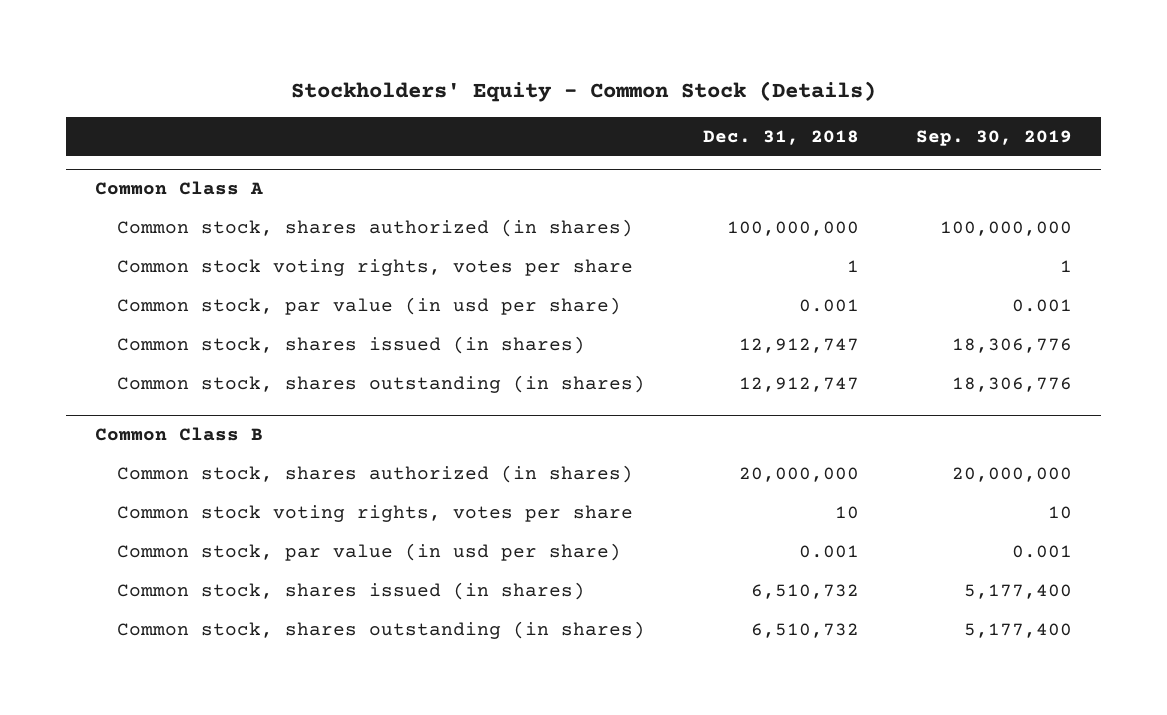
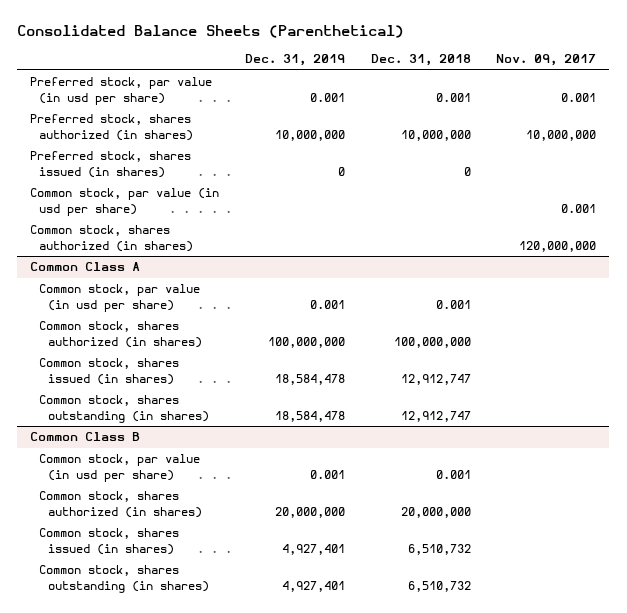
- Stockholders' Equity - Common Stock (Details)
+ Consolidated Balance Sheets (Parenthetical)
- | Dec. 31, 2018 | Sep. 30, 2019
+ | Dec. 31, 2019 | Dec. 31, 2018 | Nov. 09, 2017
+ Preferred stock, par value (in usd per share) | 0.001 | 0.001 | 0.001
+ Preferred stock, shares authorized (in shares) | 10,000,000 | 10,000,000 | 10,000,000
+ Preferred stock, shares issued (in shares) | 0 | 0 |
+ Common stock, par value (in usd per share) | | | 0.001
+ Common stock, shares authorized (in shares) | | | 120,000,000
@ Common Class A
- Common stock voting rights, votes per share | 1 | 1
moved down: Common stock, shares authorized (in shares) | 100,000,000 | 100,000,000 |
@ Common Class B
- Common stock voting rights, votes per share | 10 | 10
moved down: Common stock, shares authorized (in shares) | 20,000,000 | 20,000,000 |

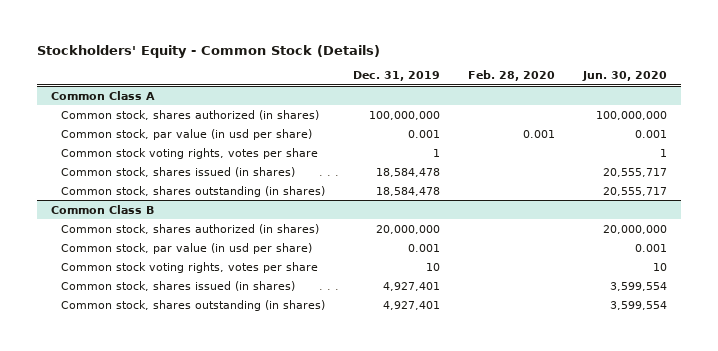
- Consolidated Balance Sheets (Parenthetical)
+ Stockholders' Equity - Common Stock (Details)
- | Dec. 31, 2019 | Dec. 31, 2018 | Nov. 09, 2017
+ | Dec. 31, 2019 | Feb. 28, 2020 | Jun. 30, 2020
- Preferred stock, par value (in usd per share) | 0.001 | 0.001 | 0.001
- Preferred stock, shares authorized (in shares) | 10,000,000 | 10,000,000 | 10,000,000
- Preferred stock, shares issued (in shares) | 0 | 0 |
- Common stock, par value (in usd per share) | | | 0.001
- Common stock, shares authorized (in shares) | | | 120,000,000
@ Common Class A
moved down: Common stock, par value (in usd per share) | 0.001 | 0.001 | 0.001
+ Common stock voting rights, votes per share | 1 | | 1
@ Common Class B
moved down: Common stock, par value (in usd per share) | 0.001 | | 0.001
+ Common stock voting rights, votes per share | 10 | | 10

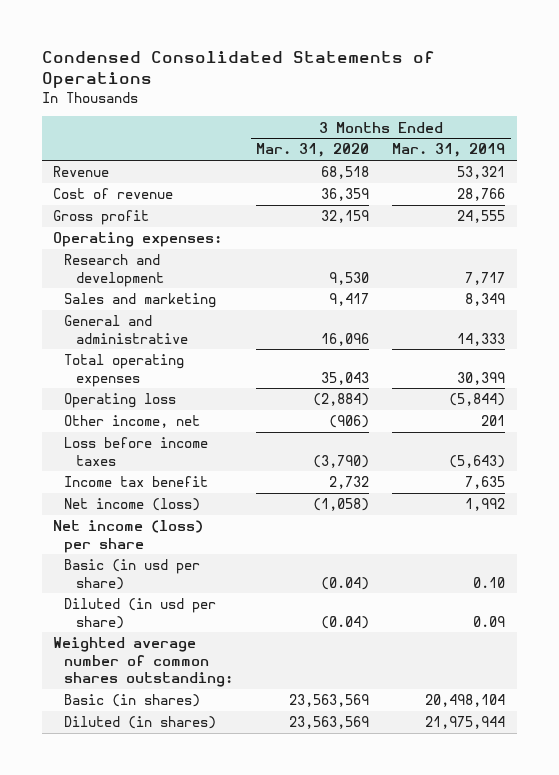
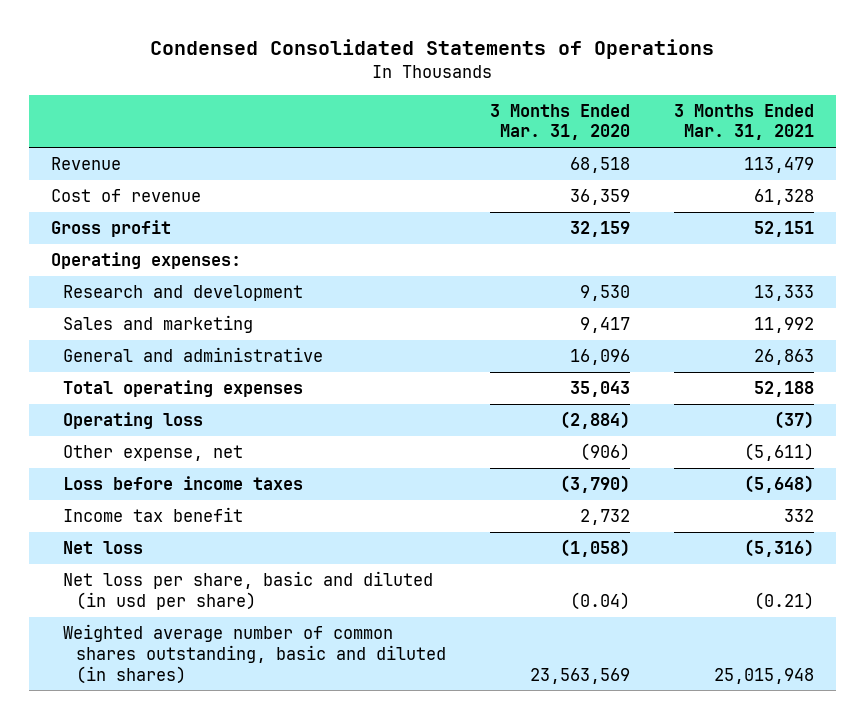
- | 3 Months Ended Mar. 31, 2020 | 3 Months Ended Mar. 31, 2019
+ | 3 Months Ended Mar. 31, 2020 | 3 Months Ended Mar. 31, 2021
- Other income, net | (906) | 201
+ Other expense, net | (906) | (5,611)
- Net income (loss) | (1,058) | 1,992
- Net income (loss) per share
- Basic (in usd per share) | (0.04) | 0.10
- Diluted (in usd per share) | (0.04) | 0.09
- Weighted average number of common shares outstanding:
- Basic (in shares) | 23,563,569 | 20,498,104
- Diluted (in shares) | 23,563,569 | 21,975,944
+ Net loss | (1,058) | (5,316)
+ Net loss per share, basic and diluted (in usd per share) | (0.04) | (0.21)
+ Weighted average number of common shares outstanding, basic and diluted (in shares) | 23,563,569 | 25,015,948

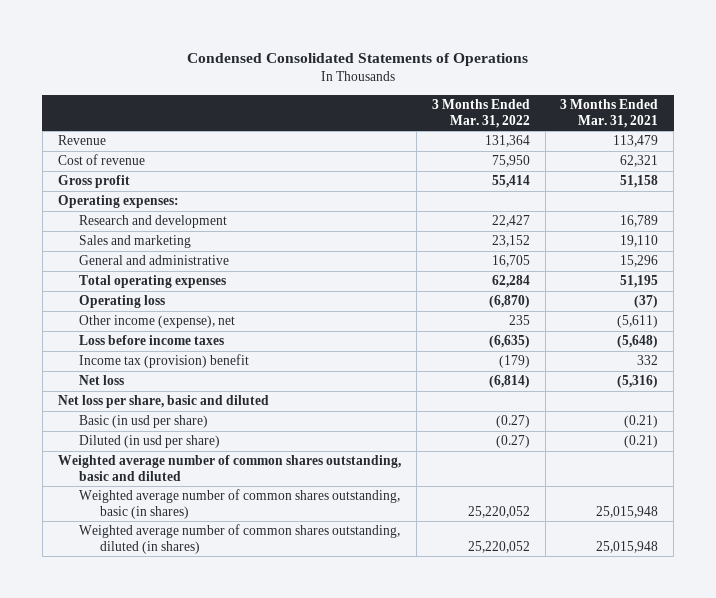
- | 3 Months Ended Mar. 31, 2020 | 3 Months Ended Mar. 31, 2021
+ | 3 Months Ended Mar. 31, 2022 | 3 Months Ended Mar. 31, 2021
- Cost of revenue | 36,359 | 61,328
- Gross profit | 32,159 | 52,151
+ Cost of revenue | 75,950 | 62,321
+ Gross profit | 55,414 | 51,158
- Research and development | 9,530 | 13,333
- Sales and marketing | 9,417 | 11,992
- General and administrative | 16,096 | 26,863
- Total operating expenses | 35,043 | 52,188
+ Research and development | 22,427 | 16,789
+ Sales and marketing | 23,152 | 19,110
+ General and administrative | 16,705 | 15,296
+ Total operating expenses | 62,284 | 51,195
- Other expense, net | (906) | (5,611)
+ Other income (expense), net | 235 | (5,611)
- Income tax benefit | 2,732 | 332
+ Income tax (provision) benefit | (179) | 332
- Net loss per share, basic and diluted (in usd per share) | (0.04) | (0.21)
- Weighted average number of common shares outstanding, basic and diluted (in shares) | 23,563,569 | 25,015,948
+ Net loss per share, basic and diluted
+ Basic (in usd per share) | (0.27) | (0.21)
+ Diluted (in usd per share) | (0.27) | (0.21)
+ Weighted average number of common shares outstanding, basic and diluted
+ Weighted average number of common shares outstanding, basic (in shares) | 25,220,052 | 25,015,948
+ Weighted average number of common shares outstanding, diluted (in shares) | 25,220,052 | 25,015,948

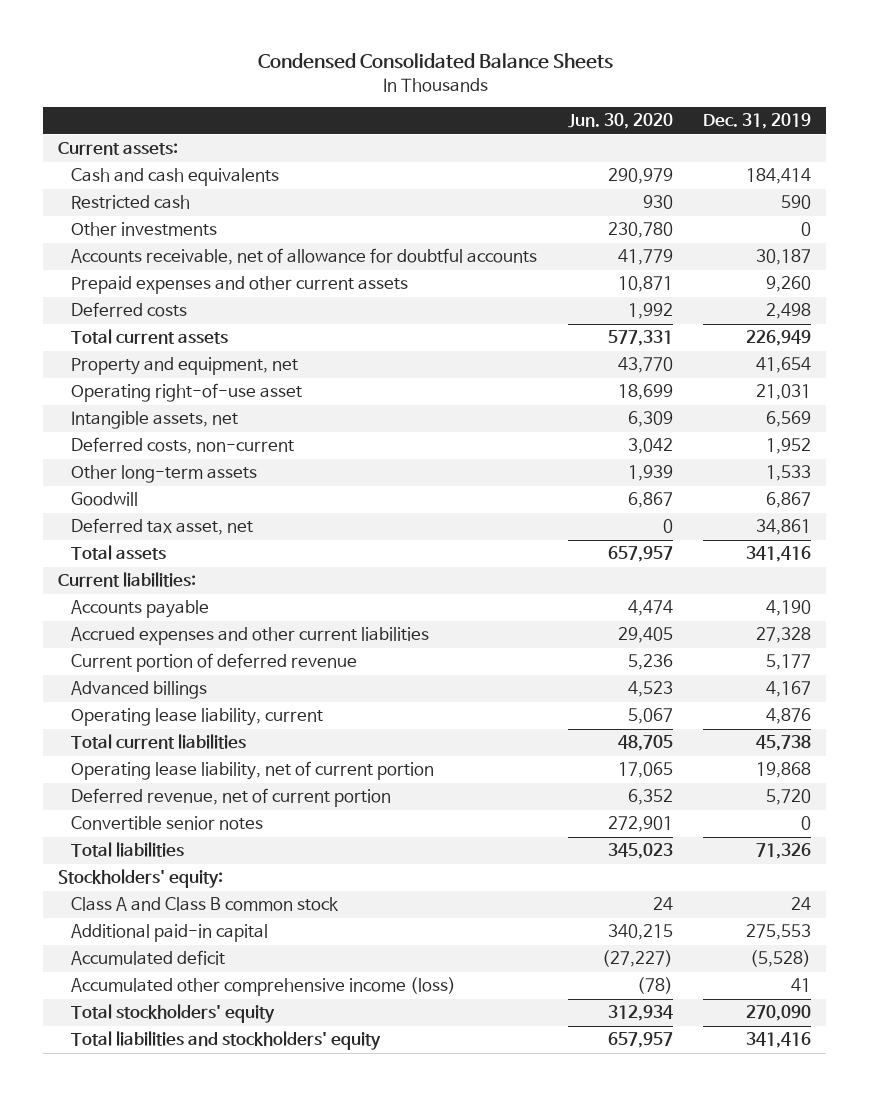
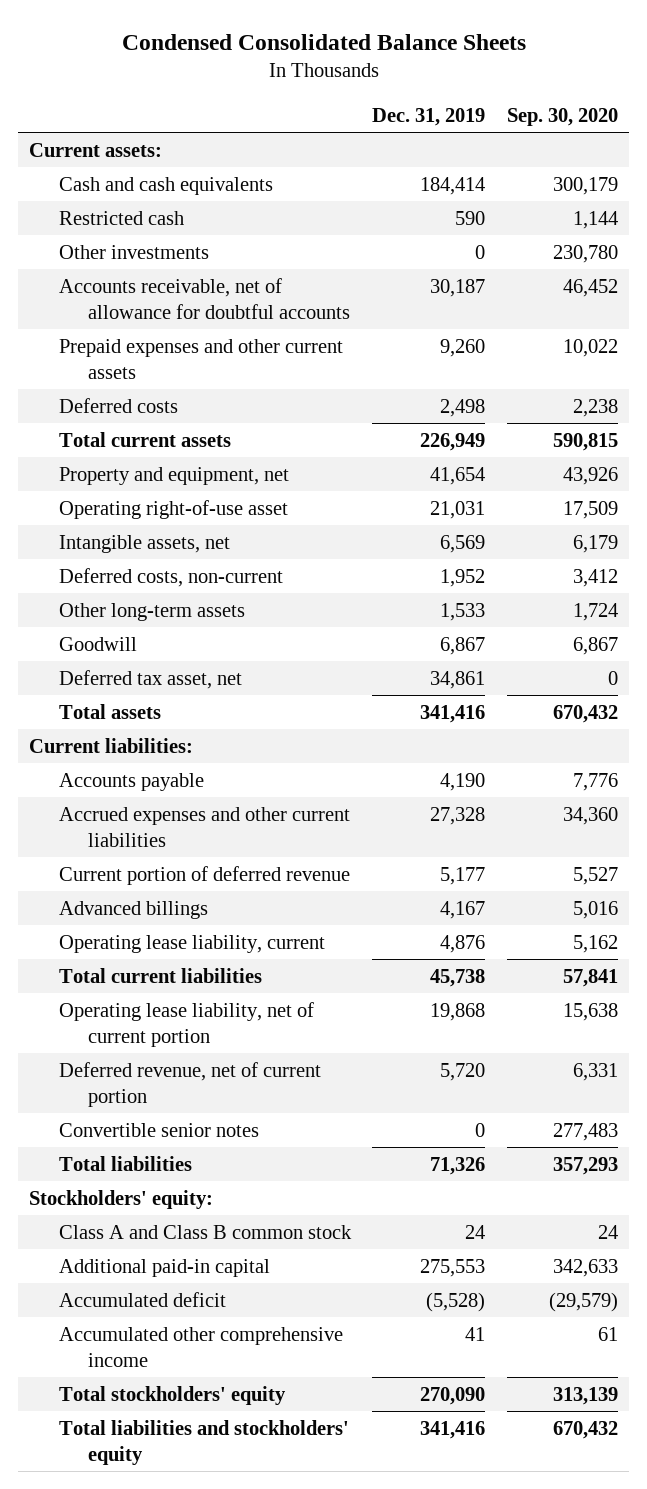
- | Jun. 30, 2020 | Dec. 31, 2019
+ | Dec. 31, 2019 | Sep. 30, 2020
- Accumulated other comprehensive income (loss) | (78) | 41
+ Accumulated other comprehensive income | 41 | 61

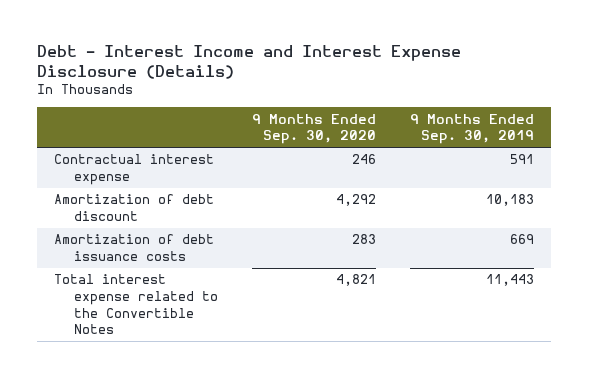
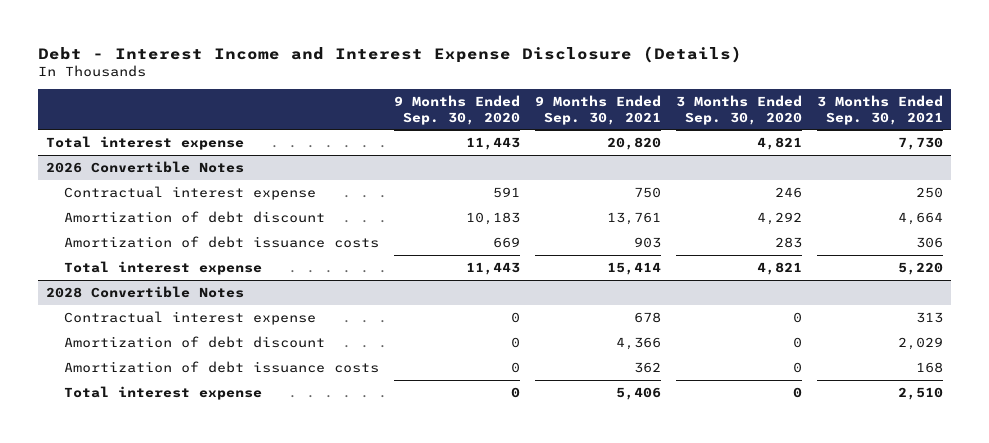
- | 9 Months Ended Sep. 30, 2020 | 9 Months Ended Sep. 30, 2019
+ | 9 Months Ended Sep. 30, 2020 | 9 Months Ended Sep. 30, 2021 | 3 Months Ended Sep. 30, 2020 | 3 Months Ended Sep. 30, 2021
- Contractual interest expense | 246 | 591
- Amortization of debt discount | 4,292 | 10,183
- Amortization of debt issuance costs | 283 | 669
- Total interest expense related to the Convertible Notes | 4,821 | 11,443
+ Total interest expense | 11,443 | 20,820 | 4,821 | 7,730
+ 2026 Convertible Notes
+ Contractual interest expense | 591 | 750 | 246 | 250
+ Amortization of debt discount | 10,183 | 13,761 | 4,292 | 4,664
+ Amortization of debt issuance costs | 669 | 903 | 283 | 306
+ Total interest expense | 11,443 | 15,414 | 4,821 | 5,220
+ 2028 Convertible Notes
+ Contractual interest expense | 0 | 678 | 0 | 313
+ Amortization of debt discount | 0 | 4,366 | 0 | 2,029
+ Amortization of debt issuance costs | 0 | 362 | 0 | 168
+ Total interest expense | 0 | 5,406 | 0 | 2,510

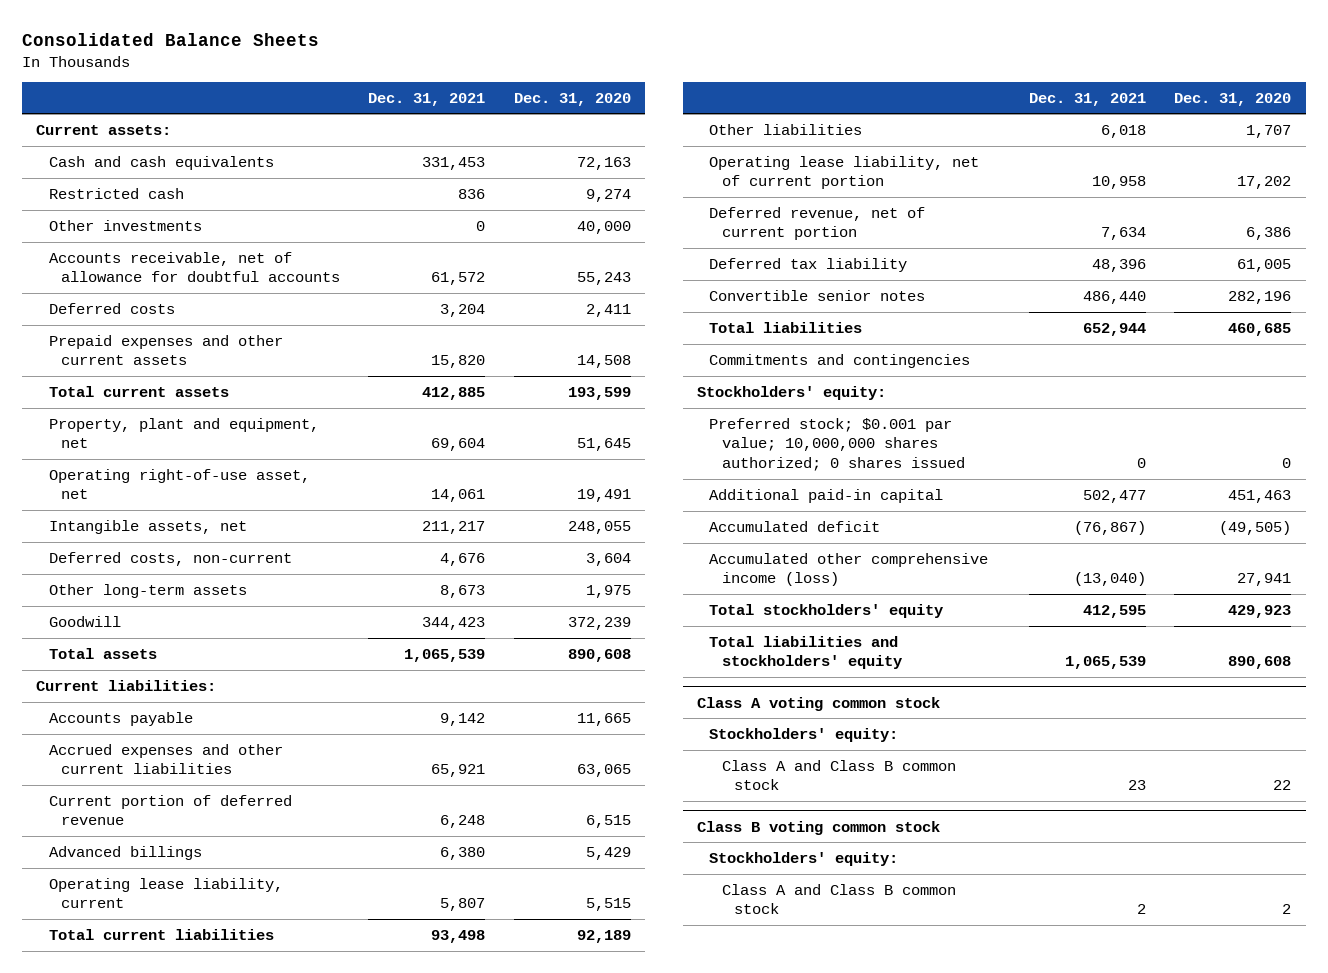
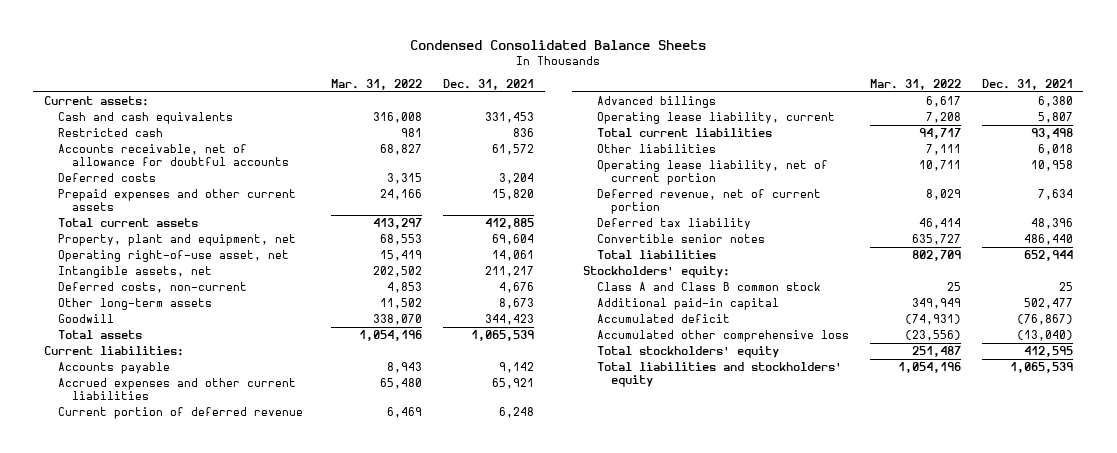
- Consolidated Balance Sheets
+ Condensed Consolidated Balance Sheets
- | Dec. 31, 2021 | Dec. 31, 2020
+ | Mar. 31, 2022 | Dec. 31, 2021
- Other investments | 0 | 40,000
- Commitments and contingencies
- Preferred stock; $0.001 par value; 10,000,000 shares authorized; 0 shares issued | 0 | 0
+ Class A and Class B common stock | 25 | 25
- Accumulated other comprehensive income (loss) | (13,040) | 27,941
+ Accumulated other comprehensive loss | (23,556) | (13,040)
- Class A voting common stock
- Stockholders' equity:
- Class A and Class B common stock | 23 | 22
- Class B voting common stock
- Stockholders' equity:
- Class A and Class B common stock | 2 | 2

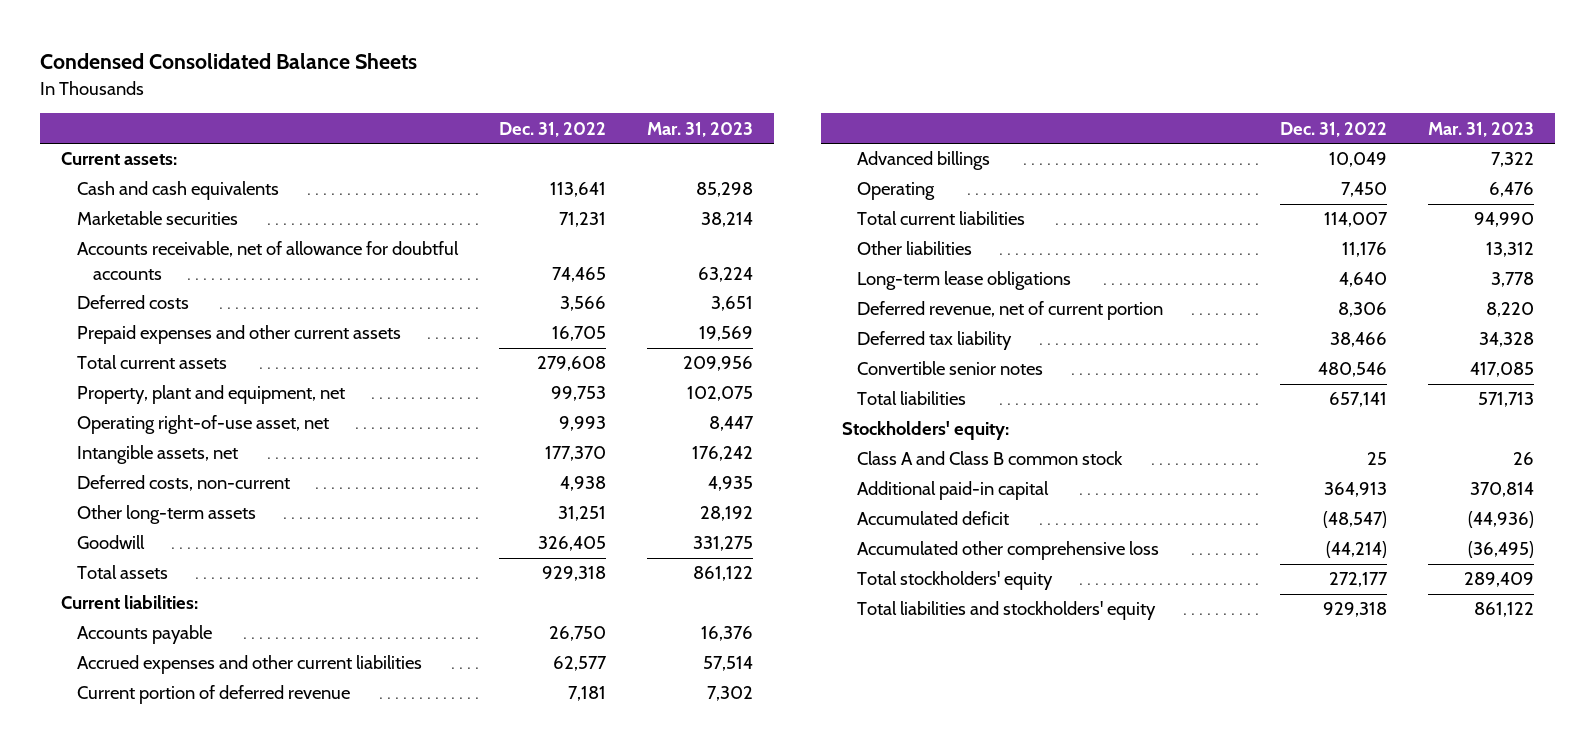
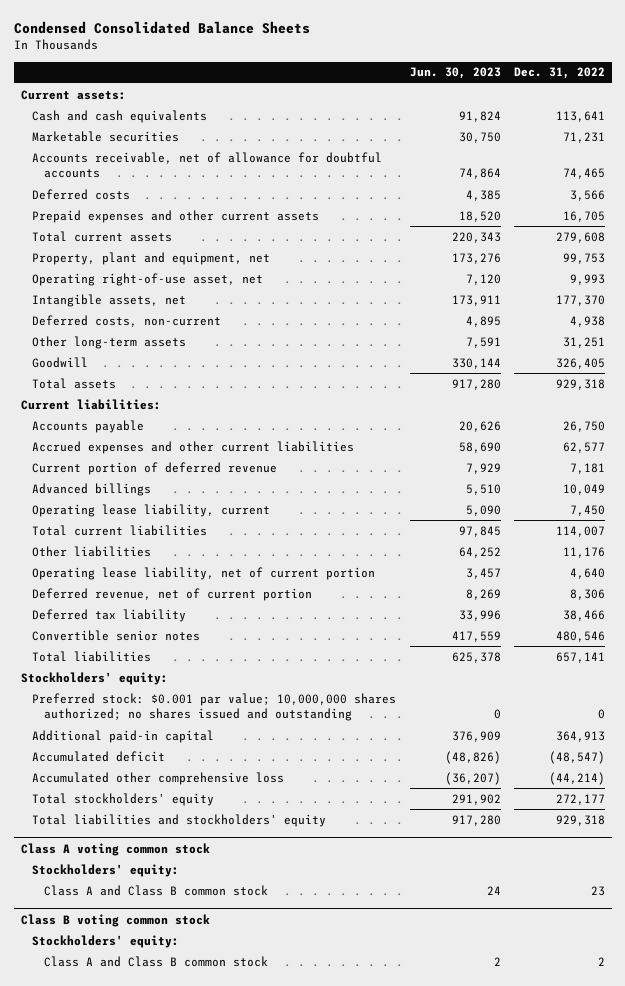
- | Dec. 31, 2022 | Mar. 31, 2023
+ | Jun. 30, 2023 | Dec. 31, 2022
- Operating | 7,450 | 6,476
+ Operating lease liability, current | 5,090 | 7,450
- Long-term lease obligations | 4,640 | 3,778
+ Operating lease liability, net of current portion | 3,457 | 4,640
- Class A and Class B common stock | 25 | 26
+ Preferred stock: $0.001 par value; 10,000,000 shares authorized; no shares issued and outstanding | 0 | 0
+ Class A voting common stock
+ Stockholders' equity:
+ Class A and Class B common stock | 24 | 23
+ Class B voting common stock
+ Stockholders' equity:
+ Class A and Class B common stock | 2 | 2

